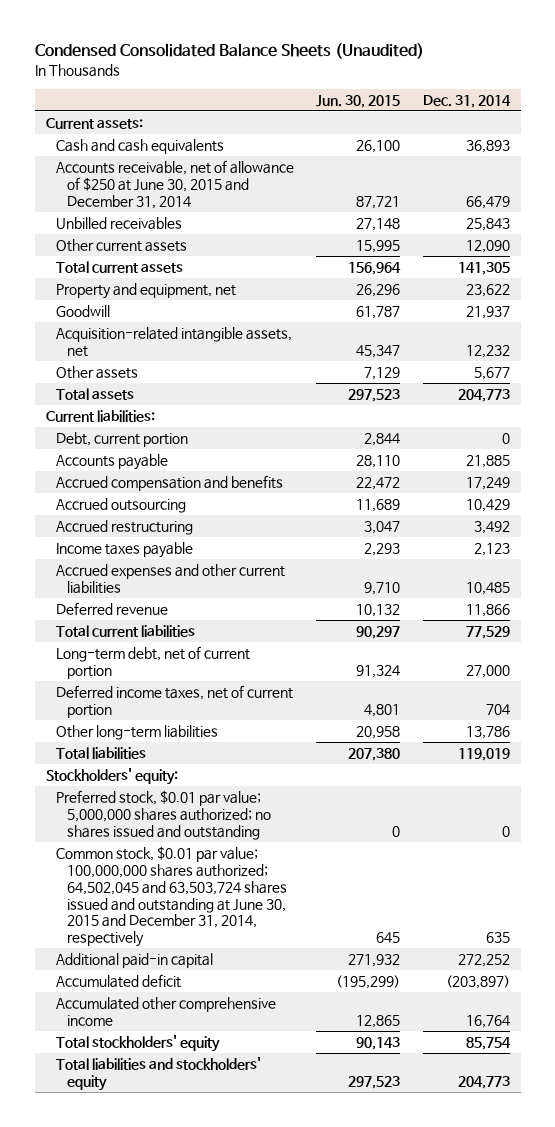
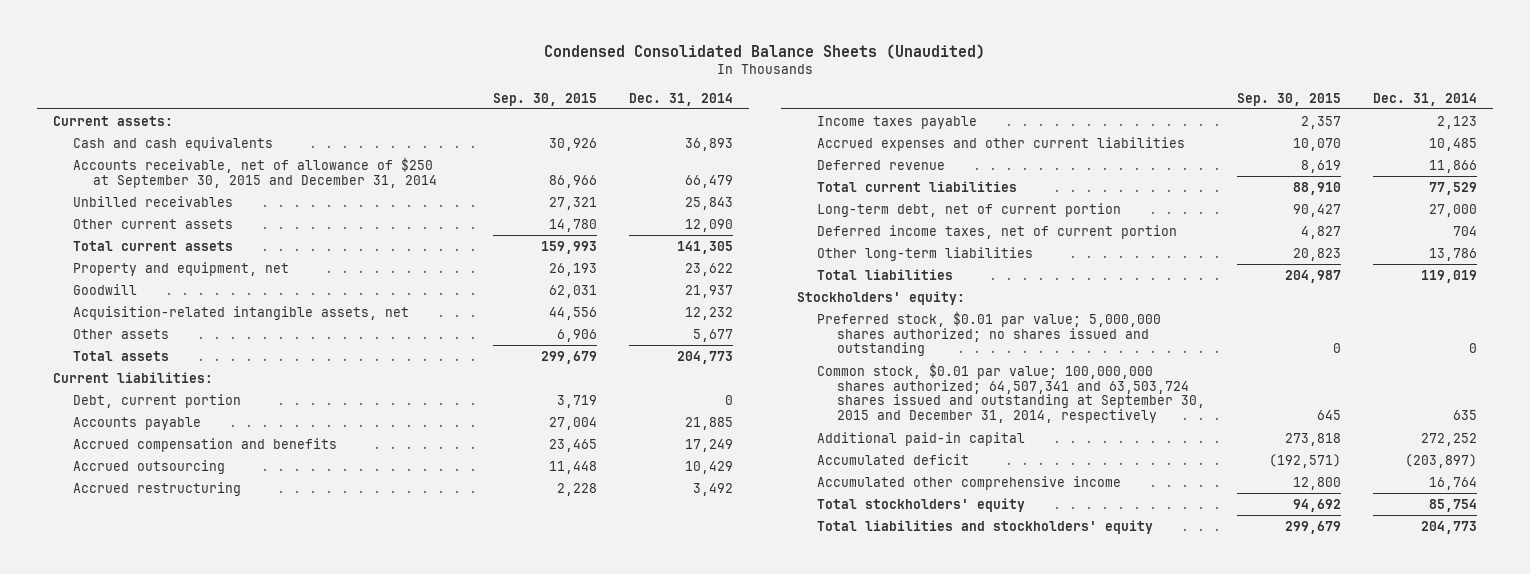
- | Jun. 30, 2015 | Dec. 31, 2014
+ | Sep. 30, 2015 | Dec. 31, 2014
- Accounts receivable, net of allowance of $250 at June 30, 2015 and December 31, 2014 | 87,721 | 66,479
+ Accounts receivable, net of allowance of $250 at September 30, 2015 and December 31, 2014 | 86,966 | 66,479
- Common stock, $0.01 par value; 100,000,000 shares authorized; 64,502,045 and 63,503,724 shares issued and outstanding at June 30, 2015 and December 31, 2014, respectively | 645 | 635
+ Common stock, $0.01 par value; 100,000,000 shares authorized; 64,507,341 and 63,503,724 shares issued and outstanding at September 30, 2015 and December 31, 2014, respectively | 645 | 635

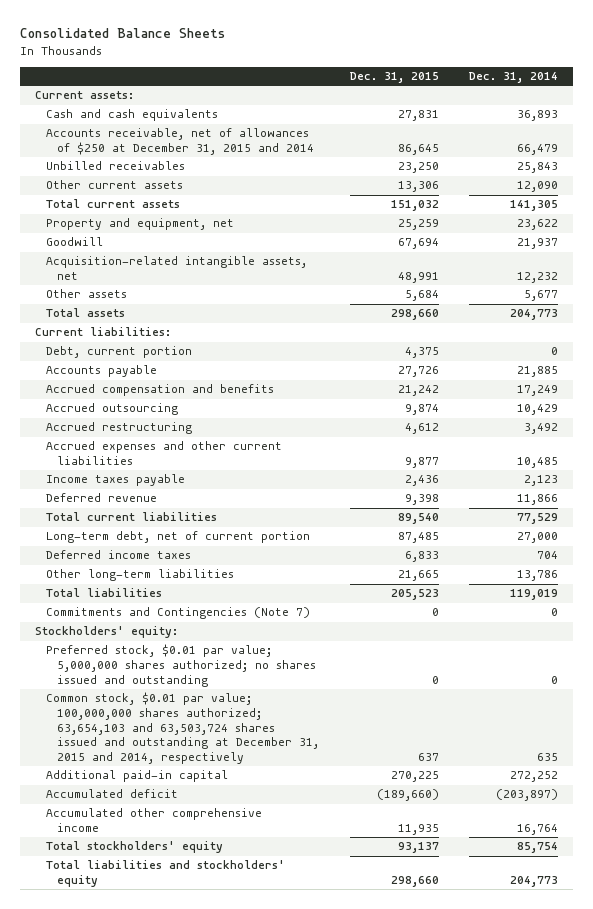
- Condensed Consolidated Balance Sheets (Unaudited)
+ Consolidated Balance Sheets
- | Sep. 30, 2015 | Dec. 31, 2014
+ | Dec. 31, 2015 | Dec. 31, 2014
- Accounts receivable, net of allowance of $250 at September 30, 2015 and December 31, 2014 | 86,966 | 66,479
+ Accounts receivable, net of allowances of $250 at December 31, 2015 and 2014 | 86,645 | 66,479
moved down: Income taxes payable | 2,436 | 2,123
- Deferred income taxes, net of current portion | 4,827 | 704
+ Deferred income taxes | 6,833 | 704
+ Commitments and Contingencies (Note 7) | 0 | 0
- Common stock, $0.01 par value; 100,000,000 shares authorized; 64,507,341 and 63,503,724 shares issued and outstanding at September 30, 2015 and December 31, 2014, respectively | 645 | 635
+ Common stock, $0.01 par value; 100,000,000 shares authorized; 63,654,103 and 63,503,724 shares issued and outstanding at December 31, 2015 and 2014, respectively | 637 | 635

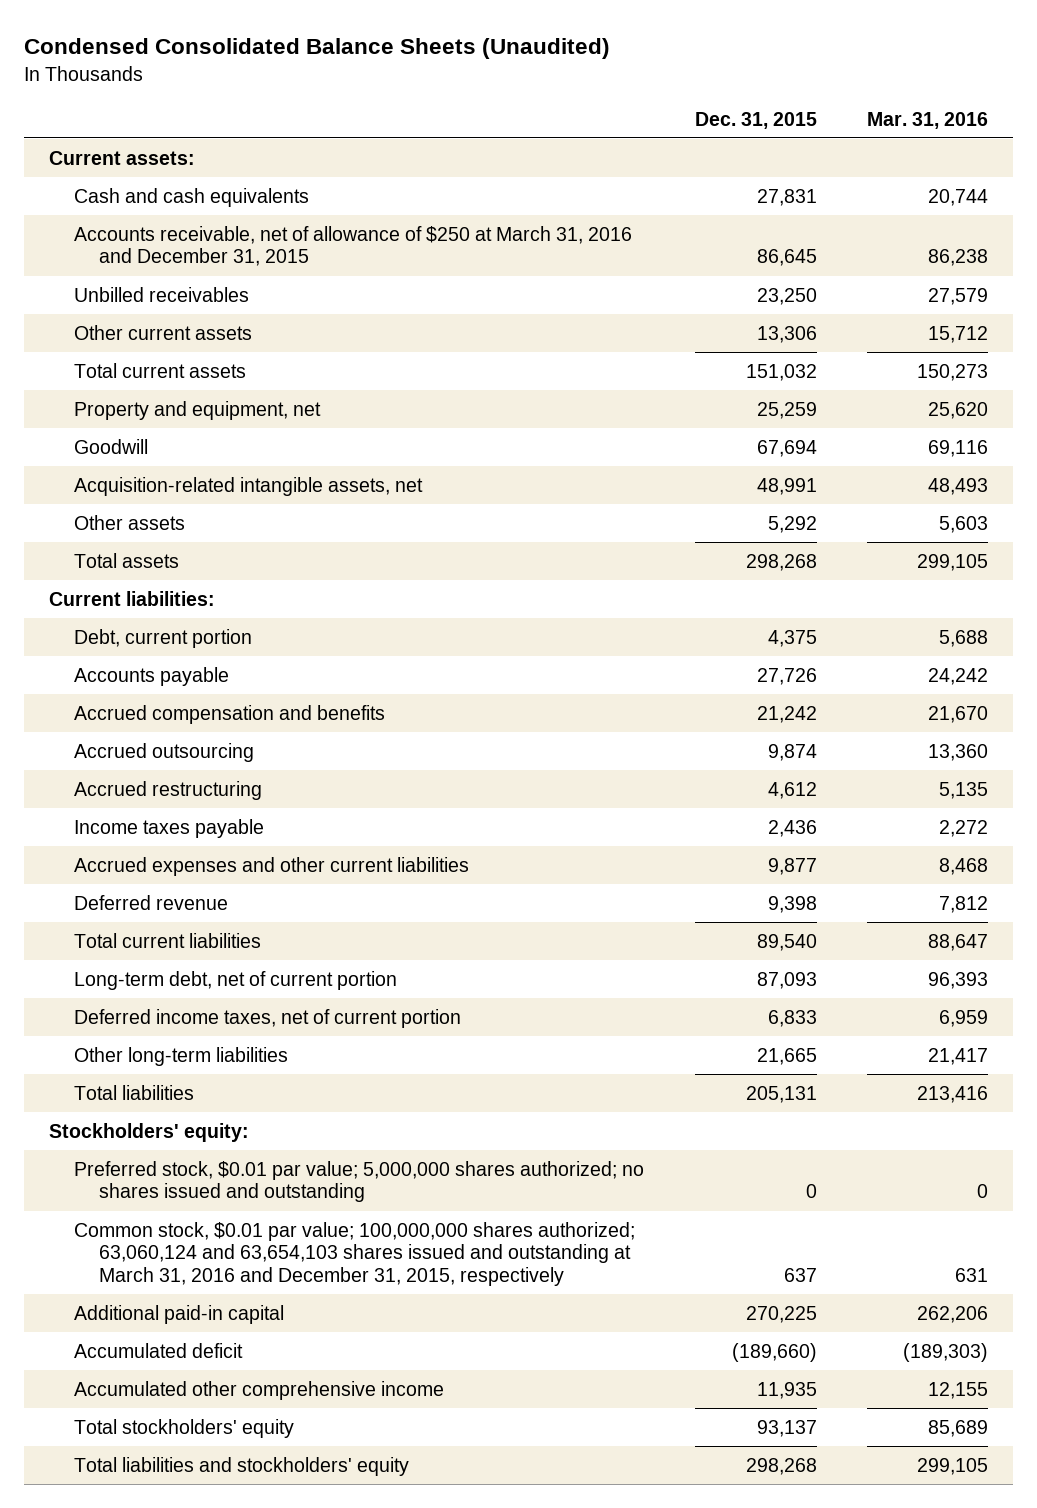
- Consolidated Balance Sheets
+ Condensed Consolidated Balance Sheets (Unaudited)
- | Dec. 31, 2015 | Dec. 31, 2014
+ | Dec. 31, 2015 | Mar. 31, 2016
- Accounts receivable, net of allowances of $250 at December 31, 2015 and 2014 | 86,645 | 66,479
+ Accounts receivable, net of allowance of $250 at March 31, 2016 and December 31, 2015 | 86,645 | 86,238
- Other assets | 5,684 | 5,677
- Total assets | 298,660 | 204,773
+ Other assets | 5,292 | 5,603
+ Total assets | 298,268 | 299,105
moved down: Accrued expenses and other current liabilities | 9,877 | 8,468
- Long-term debt, net of current portion | 87,485 | 27,000
- Deferred income taxes | 6,833 | 704
+ Long-term debt, net of current portion | 87,093 | 96,393
+ Deferred income taxes, net of current portion | 6,833 | 6,959
- Total liabilities | 205,523 | 119,019
- Commitments and Contingencies (Note 7) | 0 | 0
+ Total liabilities | 205,131 | 213,416
- Common stock, $0.01 par value; 100,000,000 shares authorized; 63,654,103 and 63,503,724 shares issued and outstanding at December 31, 2015 and 2014, respectively | 637 | 635
+ Common stock, $0.01 par value; 100,000,000 shares authorized; 63,060,124 and 63,654,103 shares issued and outstanding at March 31, 2016 and December 31, 2015, respectively | 637 | 631
- Total liabilities and stockholders' equity | 298,660 | 204,773
+ Total liabilities and stockholders' equity | 298,268 | 299,105

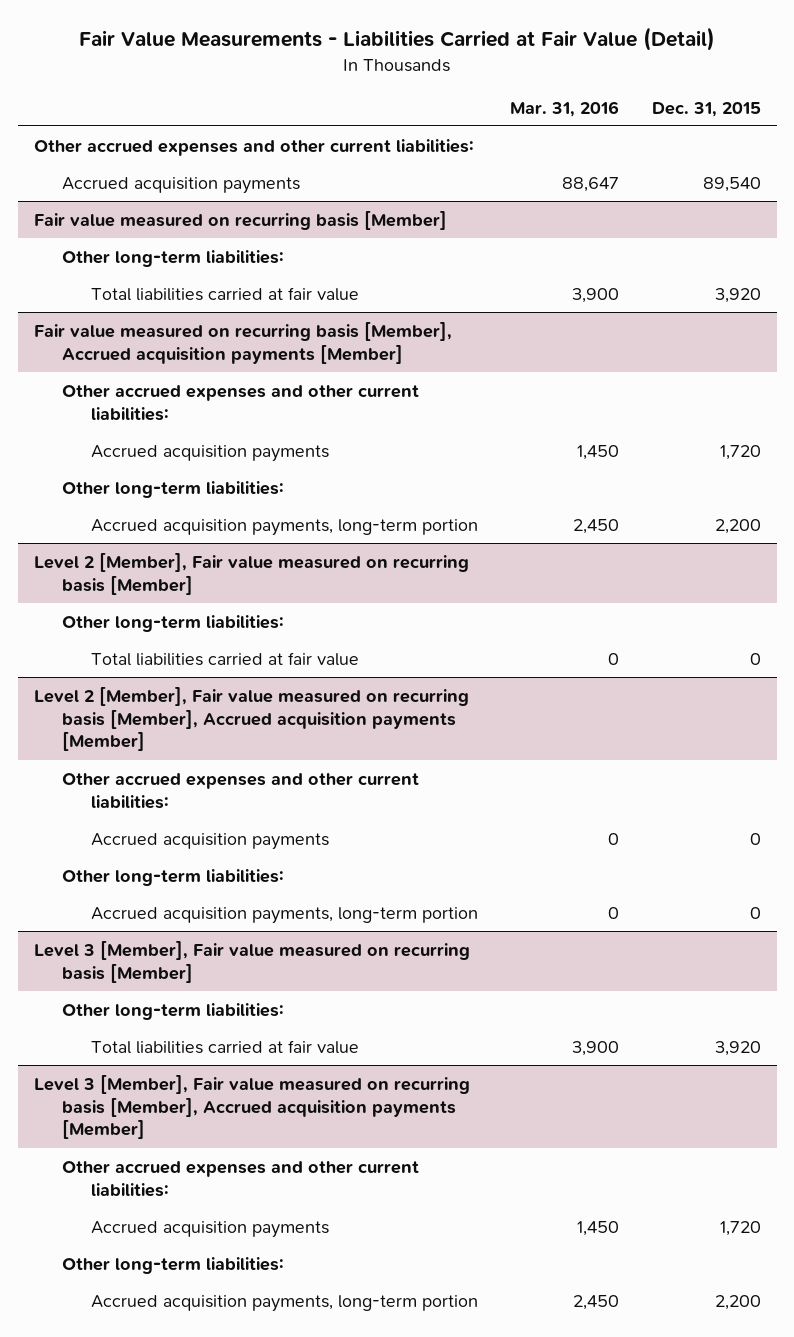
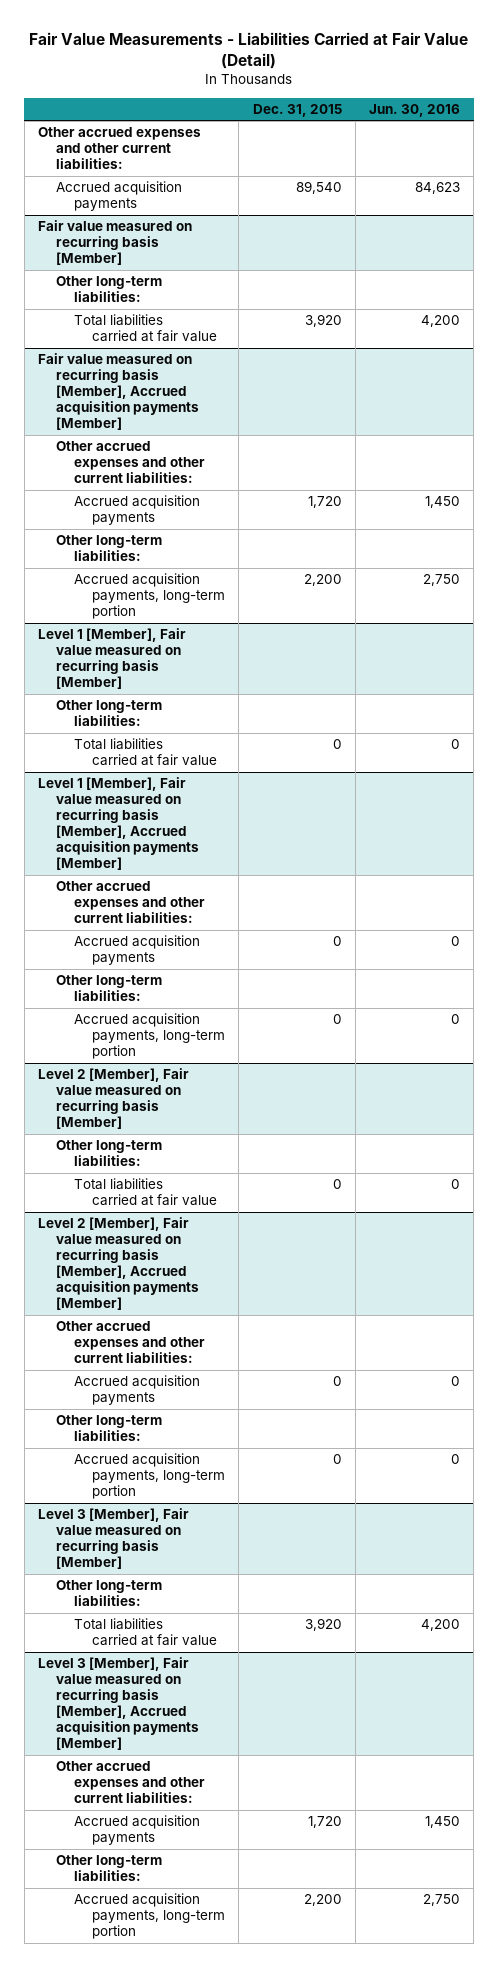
- | Mar. 31, 2016 | Dec. 31, 2015
+ | Dec. 31, 2015 | Jun. 30, 2016
+ Level 1 [Member], Fair value measured on recurring basis [Member]
+ Other long-term liabilities:
+ Total liabilities carried at fair value | 0 | 0
+ Level 1 [Member], Fair value measured on recurring basis [Member], Accrued acquisition payments [Member]
+ Other accrued expenses and other current liabilities:
+ Accrued acquisition payments | 0 | 0
+ Other long-term liabilities:
+ Accrued acquisition payments, long-term portion | 0 | 0

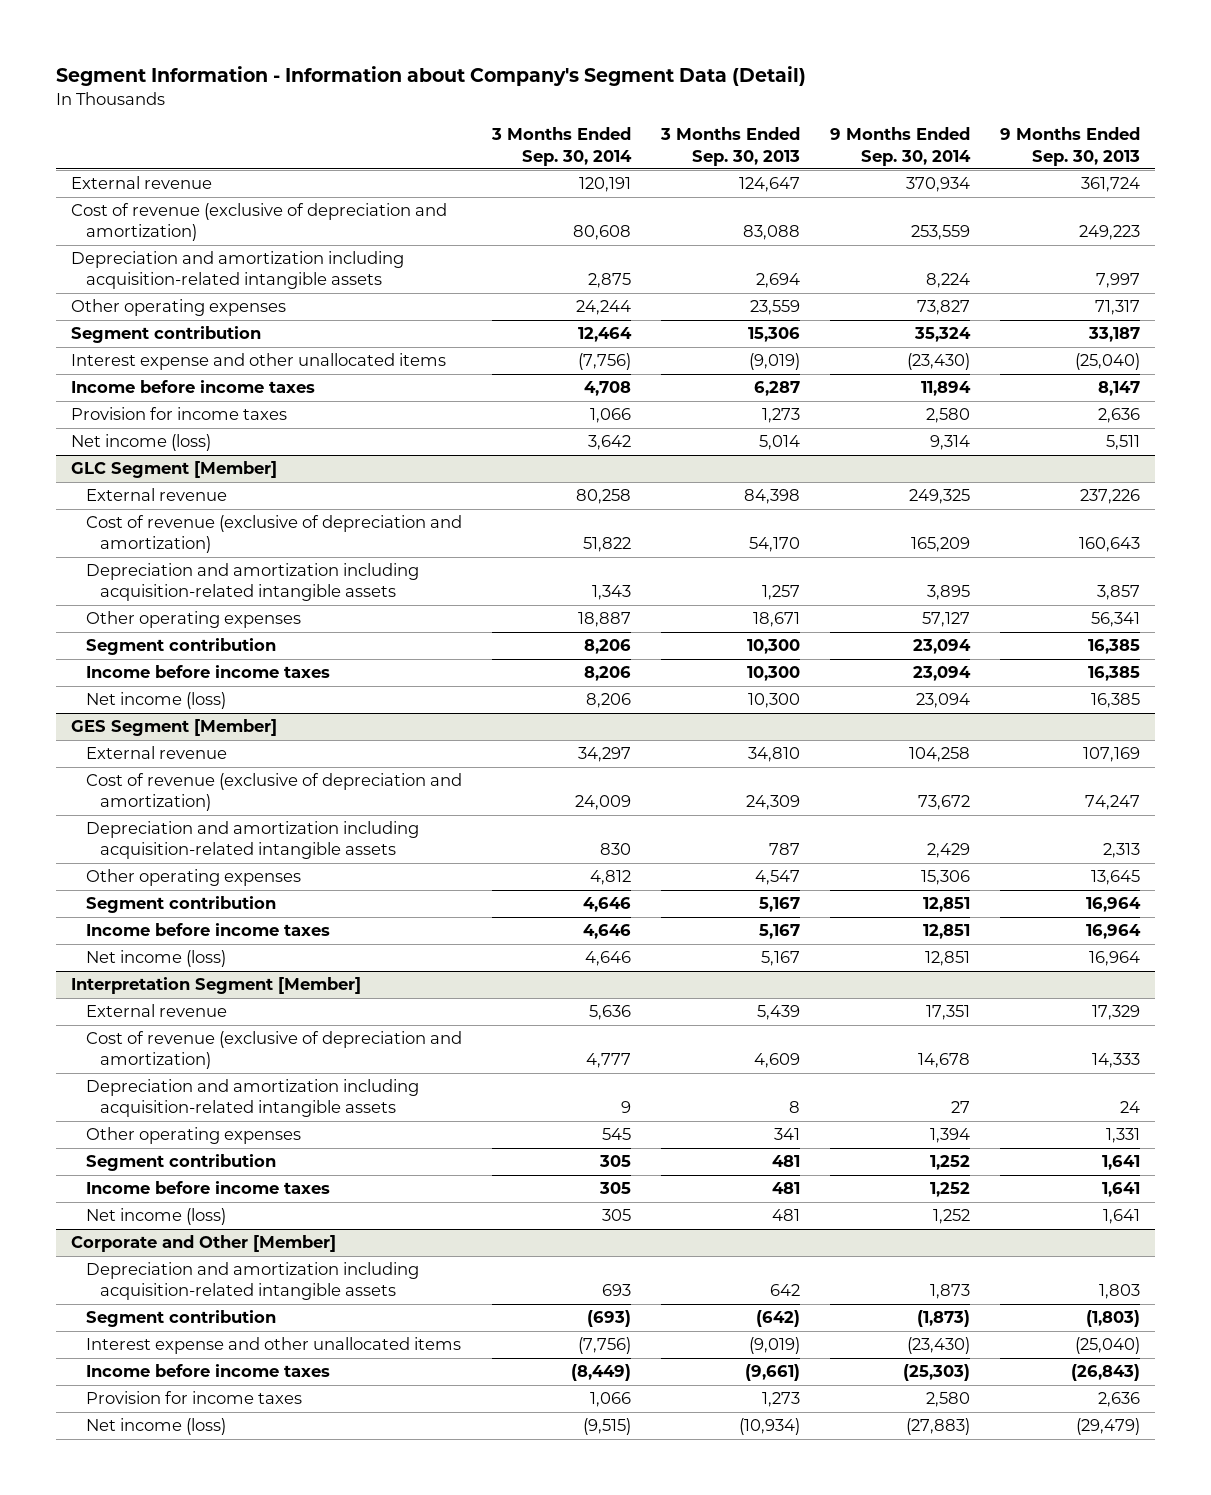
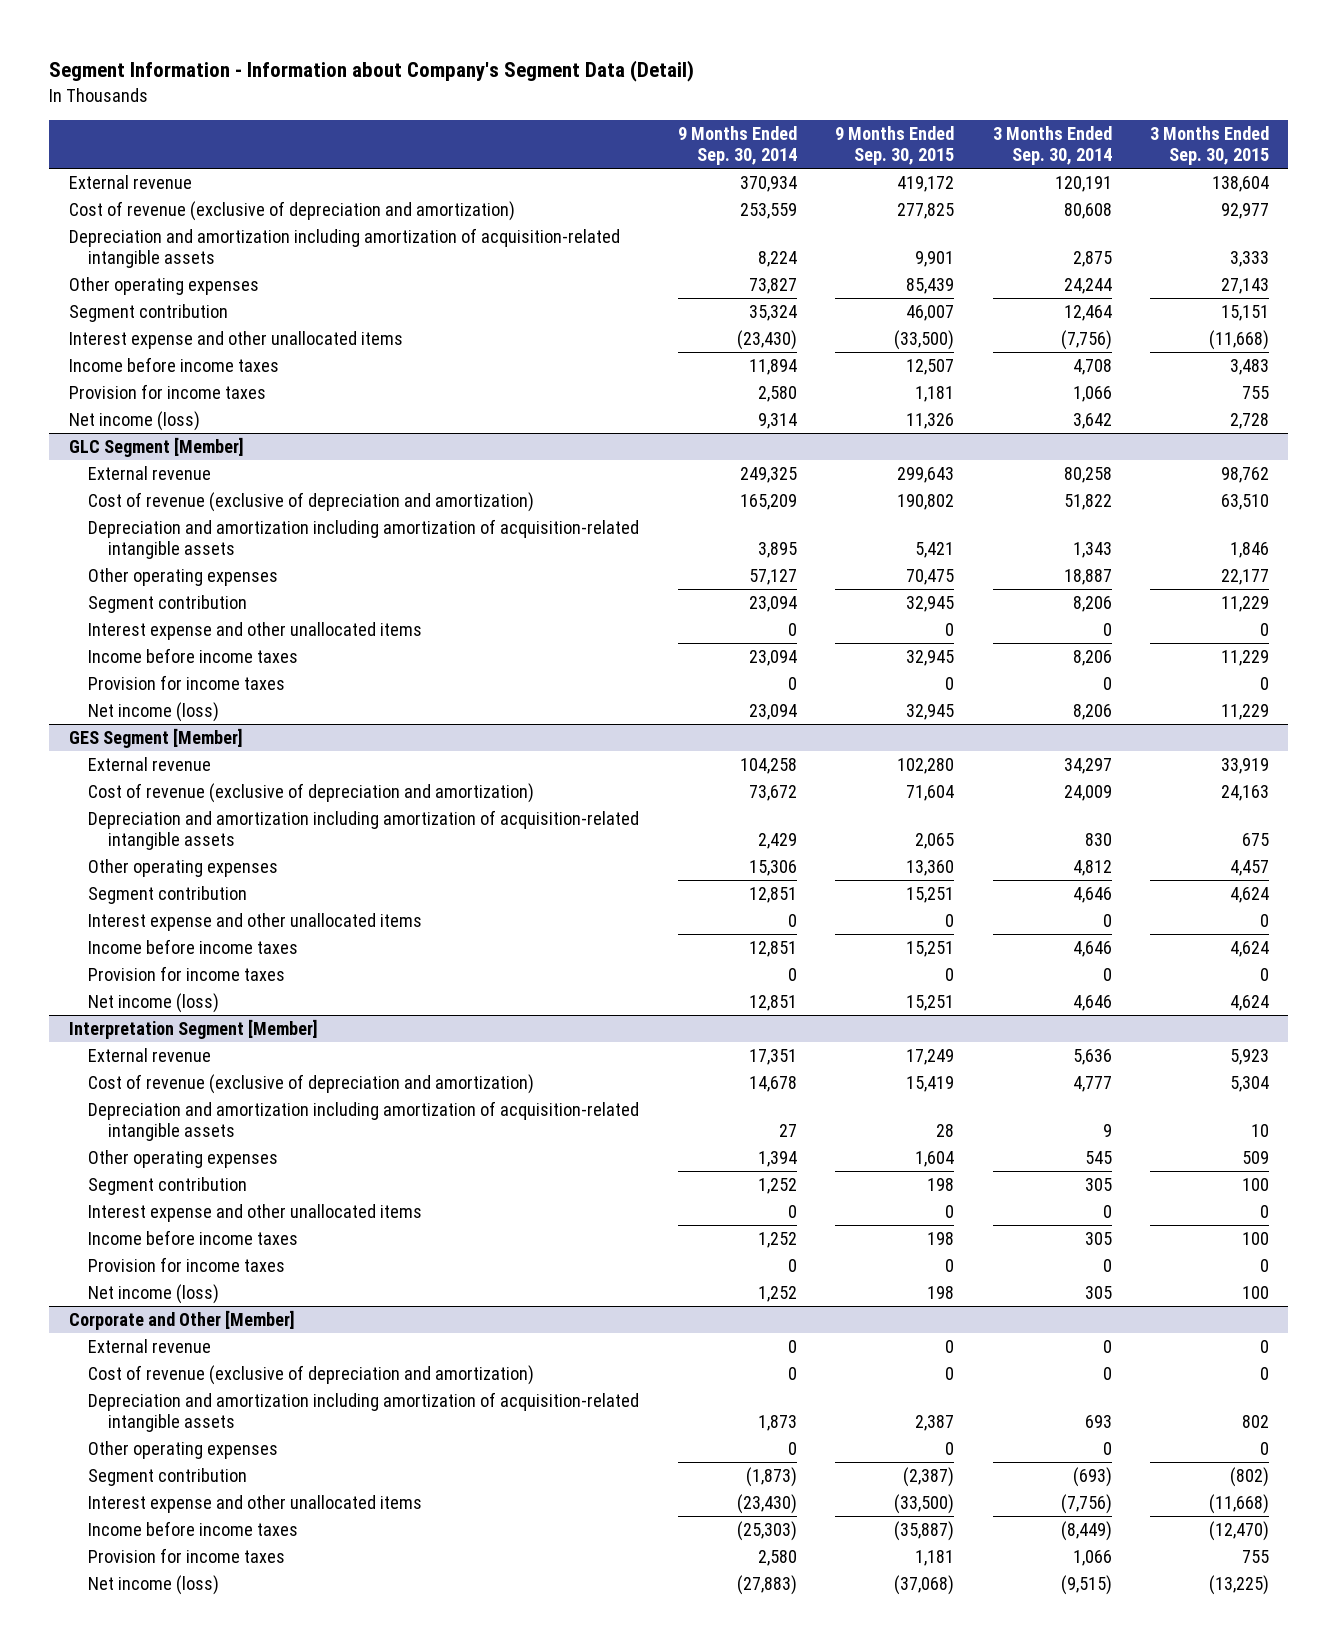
- | 3 Months Ended Sep. 30, 2014 | 3 Months Ended Sep. 30, 2013 | 9 Months Ended Sep. 30, 2014 | 9 Months Ended Sep. 30, 2013
+ | 9 Months Ended Sep. 30, 2014 | 9 Months Ended Sep. 30, 2015 | 3 Months Ended Sep. 30, 2014 | 3 Months Ended Sep. 30, 2015
- Depreciation and amortization including acquisition-related intangible assets | 2,875 | 2,694 | 8,224 | 7,997
+ Depreciation and amortization including amortization of acquisition-related intangible assets | 8,224 | 9,901 | 2,875 | 3,333
@ GLC Segment [Member]
- Depreciation and amortization including acquisition-related intangible assets | 1,343 | 1,257 | 3,895 | 3,857
+ Depreciation and amortization including amortization of acquisition-related intangible assets | 3,895 | 5,421 | 1,343 | 1,846
+ Interest expense and other unallocated items | 0 | 0 | 0 | 0
+ Provision for income taxes | 0 | 0 | 0 | 0
@ GES Segment [Member]
- Depreciation and amortization including acquisition-related intangible assets | 830 | 787 | 2,429 | 2,313
+ Depreciation and amortization including amortization of acquisition-related intangible assets | 2,429 | 2,065 | 830 | 675
+ Interest expense and other unallocated items | 0 | 0 | 0 | 0
+ Provision for income taxes | 0 | 0 | 0 | 0
@ Interpretation Segment [Member]
- Depreciation and amortization including acquisition-related intangible assets | 9 | 8 | 27 | 24
+ Depreciation and amortization including amortization of acquisition-related intangible assets | 27 | 28 | 9 | 10
+ Interest expense and other unallocated items | 0 | 0 | 0 | 0
+ Provision for income taxes | 0 | 0 | 0 | 0
@ Corporate and Other [Member]
- Depreciation and amortization including acquisition-related intangible assets | 693 | 642 | 1,873 | 1,803
+ External revenue | 0 | 0 | 0 | 0
+ Cost of revenue (exclusive of depreciation and amortization) | 0 | 0 | 0 | 0
+ Depreciation and amortization including amortization of acquisition-related intangible assets | 1,873 | 2,387 | 693 | 802
+ Other operating expenses | 0 | 0 | 0 | 0

